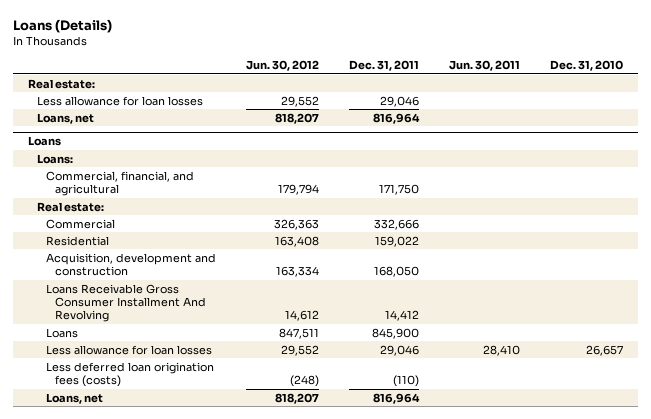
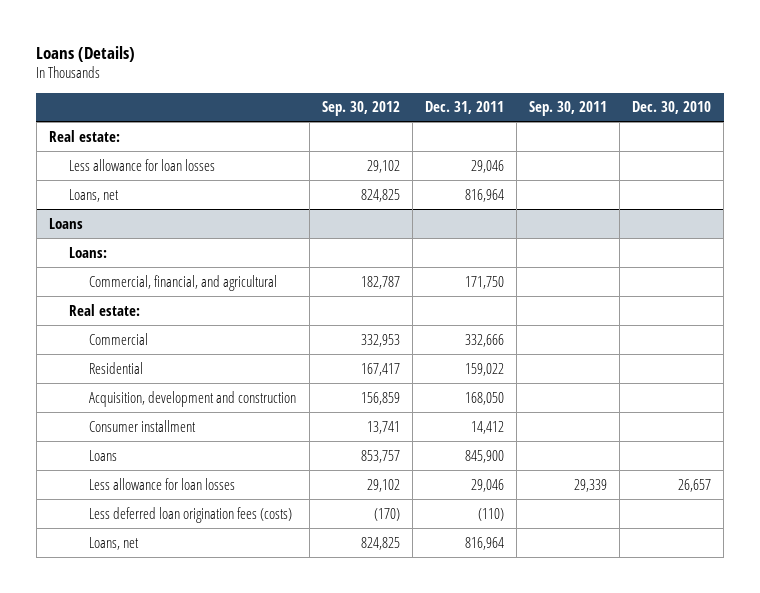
- | Jun. 30, 2012 | Dec. 31, 2011 | Jun. 30, 2011 | Dec. 31, 2010
+ | Sep. 30, 2012 | Dec. 31, 2011 | Sep. 30, 2011 | Dec. 30, 2010
@ Loans
- Loans Receivable Gross Consumer Installment And Revolving | 14,612 | 14,412 | |
+ Consumer installment | 13,741 | 14,412 | |

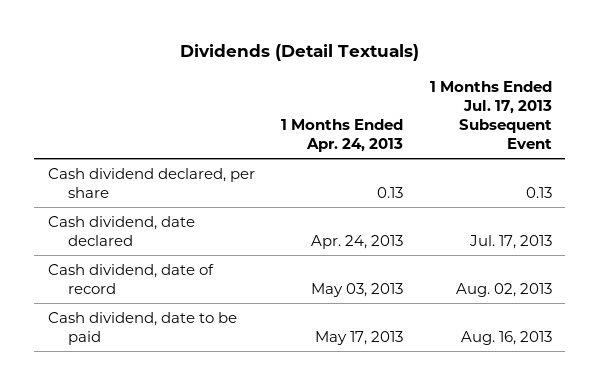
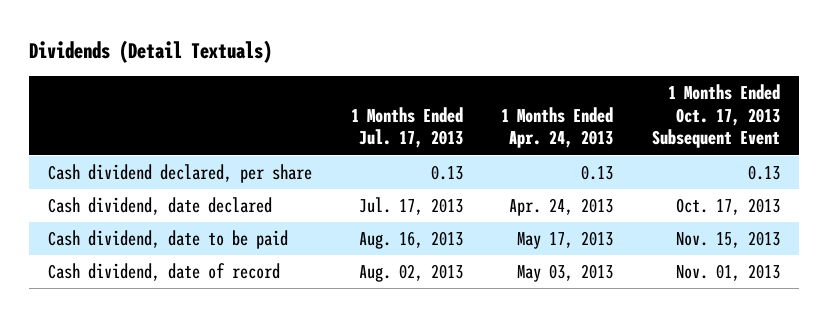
- | 1 Months Ended Apr. 24, 2013 | 1 Months Ended Jul. 17, 2013 Subsequent Event
+ | 1 Months Ended Jul. 17, 2013 | 1 Months Ended Apr. 24, 2013 | 1 Months Ended Oct. 17, 2013 Subsequent Event
moved down: Cash dividend, date of record | Aug. 02, 2013 | May 03, 2013 | Nov. 01, 2013

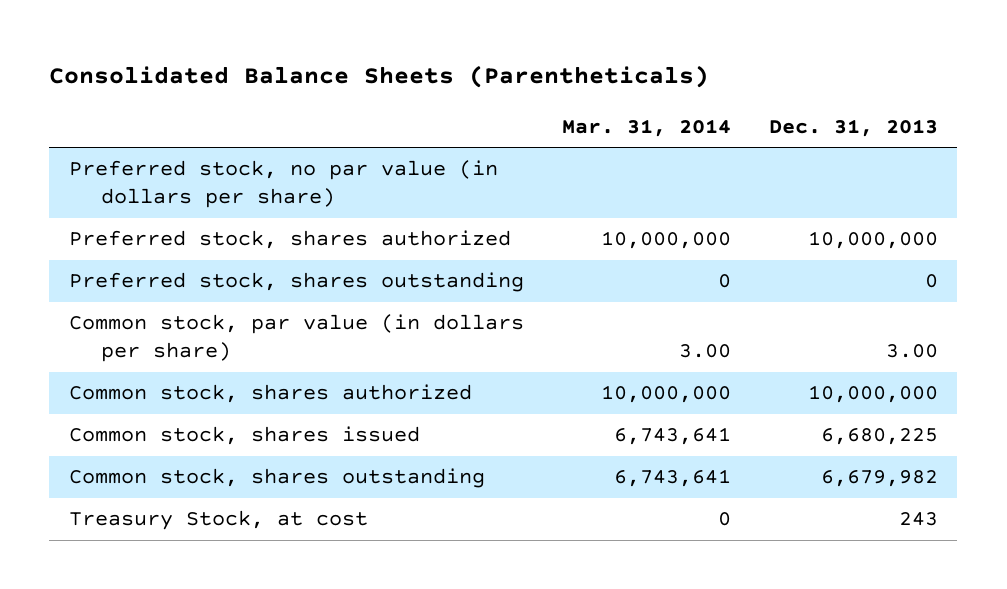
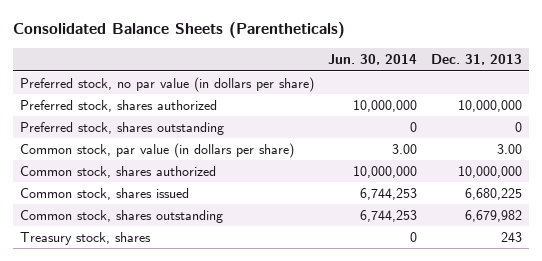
- | Mar. 31, 2014 | Dec. 31, 2013
+ | Jun. 30, 2014 | Dec. 31, 2013
- Treasury Stock, at cost | 0 | 243
+ Treasury stock, shares | 0 | 243

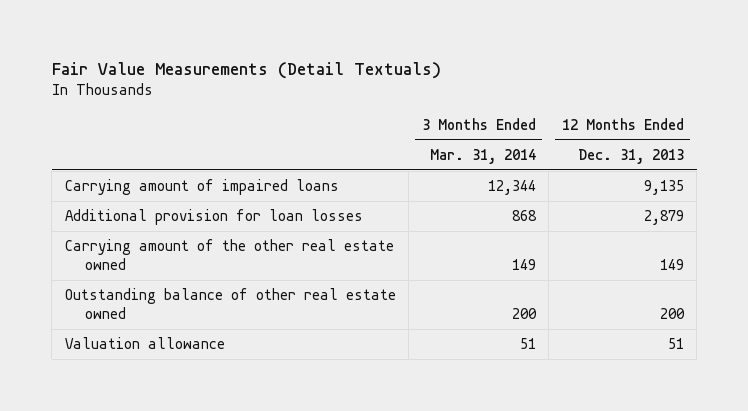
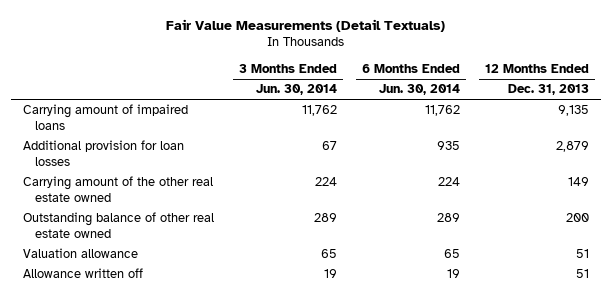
- | 3 Months Ended Mar. 31, 2014 | 12 Months Ended Dec. 31, 2013
+ | 3 Months Ended Jun. 30, 2014 | 6 Months Ended Jun. 30, 2014 | 12 Months Ended Dec. 31, 2013
+ Allowance written off | 19 | 19 | 51

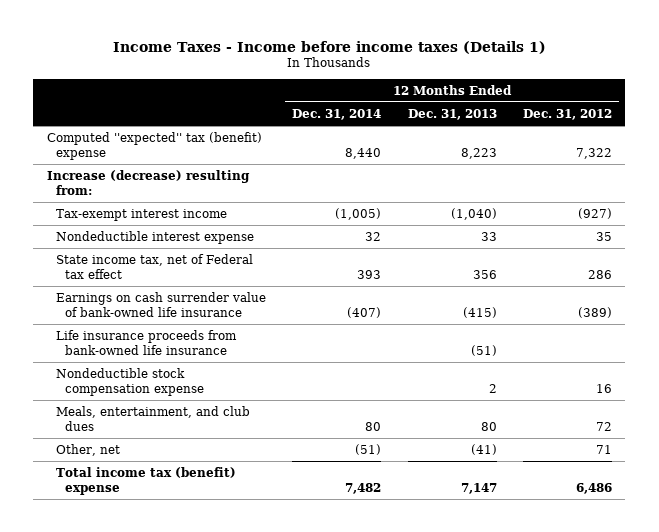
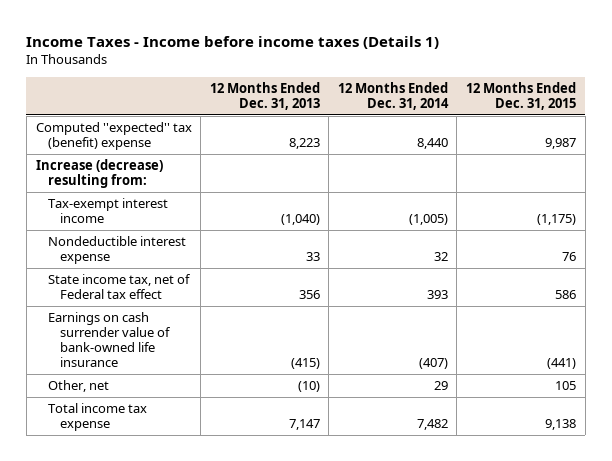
- | 12 Months Ended Dec. 31, 2014 | 12 Months Ended Dec. 31, 2013 | 12 Months Ended Dec. 31, 2012
+ | 12 Months Ended Dec. 31, 2013 | 12 Months Ended Dec. 31, 2014 | 12 Months Ended Dec. 31, 2015
- Life insurance proceeds from bank-owned life insurance | | (51) |
- Nondeductible stock compensation expense | | 2 | 16
- Meals, entertainment, and club dues | 80 | 80 | 72
- Other, net | (51) | (41) | 71
- Total income tax (benefit) expense | 7,482 | 7,147 | 6,486
+ Other, net | (10) | 29 | 105
+ Total income tax expense | 7,147 | 7,482 | 9,138

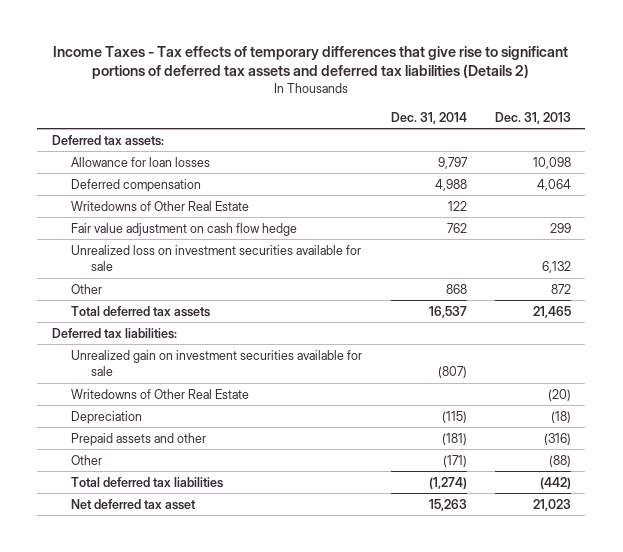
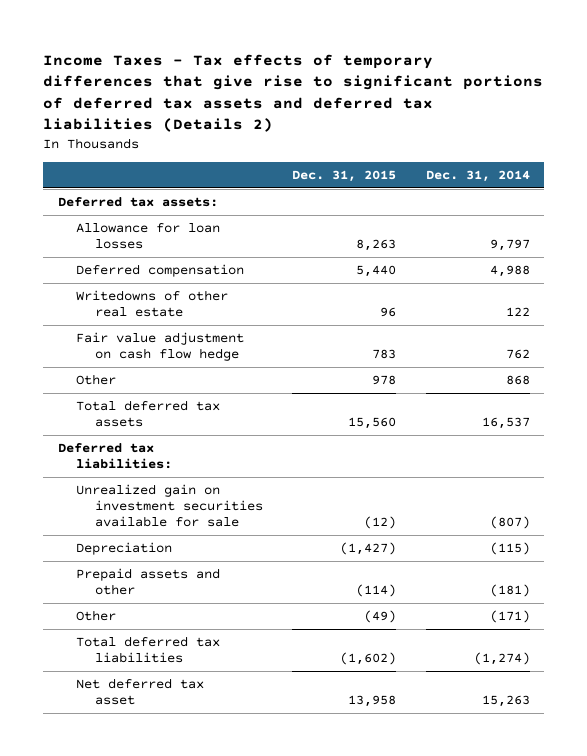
- | Dec. 31, 2014 | Dec. 31, 2013
+ | Dec. 31, 2015 | Dec. 31, 2014
- Writedowns of Other Real Estate | 122 |
+ Writedowns of other real estate | 96 | 122
- Unrealized loss on investment securities available for sale | | 6,132
- Writedowns of Other Real Estate | | (20)

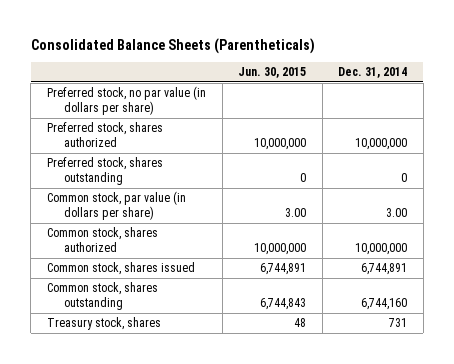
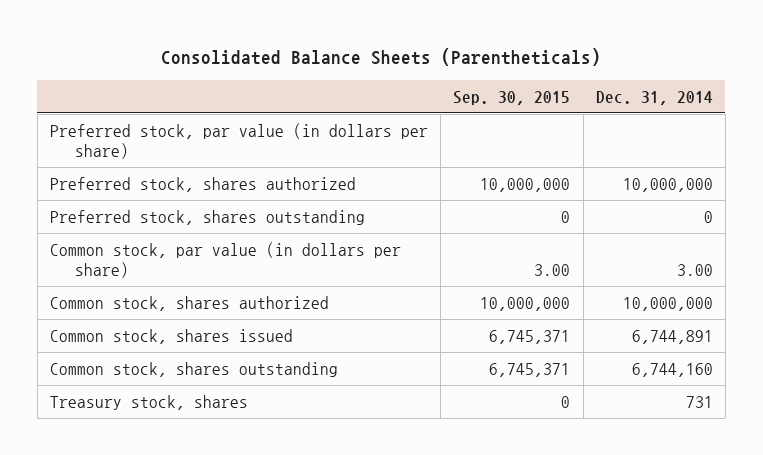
- | Jun. 30, 2015 | Dec. 31, 2014
+ | Sep. 30, 2015 | Dec. 31, 2014
- Preferred stock, no par value (in dollars per share)
+ Preferred stock, par value (in dollars per share)

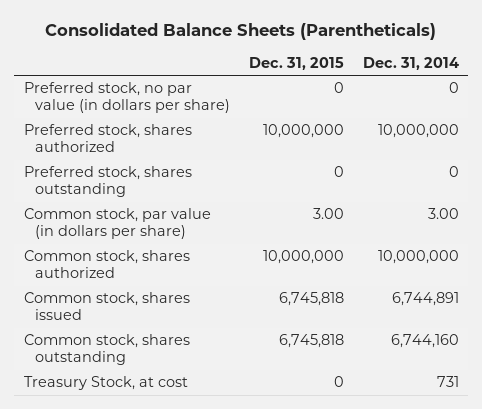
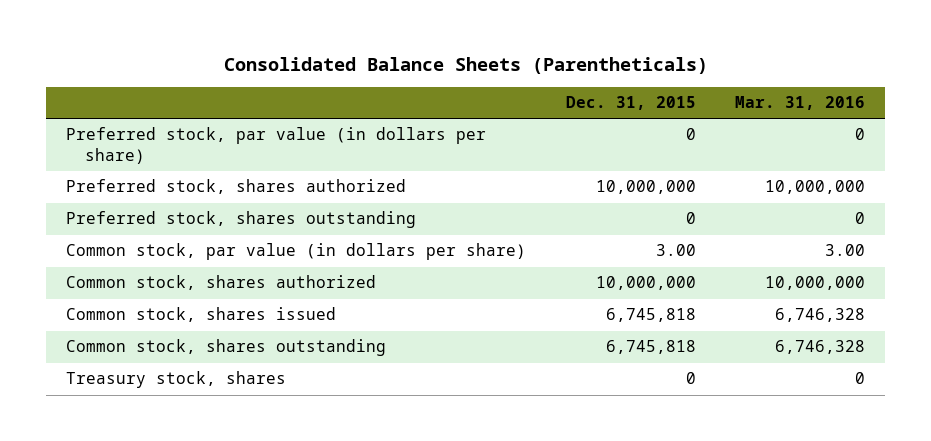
- | Dec. 31, 2015 | Dec. 31, 2014
+ | Dec. 31, 2015 | Mar. 31, 2016
- Preferred stock, no par value (in dollars per share) | 0 | 0
+ Preferred stock, par value (in dollars per share) | 0 | 0
- Treasury Stock, at cost | 0 | 731
+ Treasury stock, shares | 0 | 0

